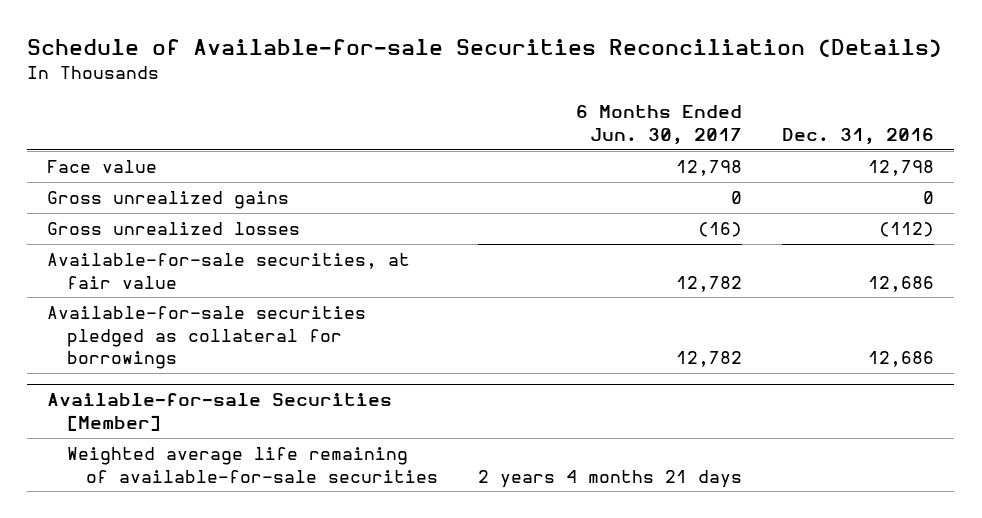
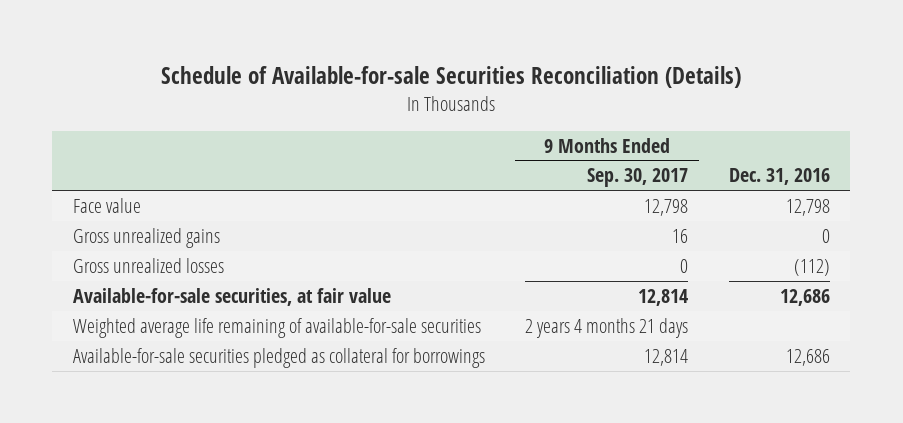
- | 6 Months Ended Jun. 30, 2017 | Dec. 31, 2016
+ | 9 Months Ended Sep. 30, 2017 | Dec. 31, 2016
- Available-for-sale Securities [Member]
moved down: Available-for-sale securities pledged as collateral for borrowings | 12,814 | 12,686

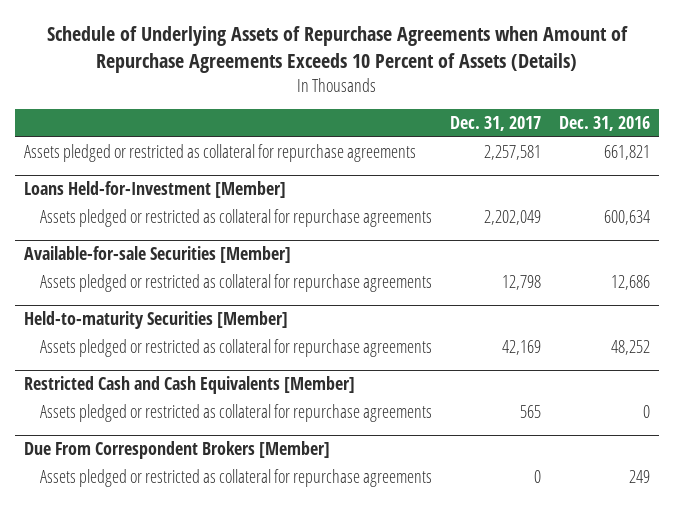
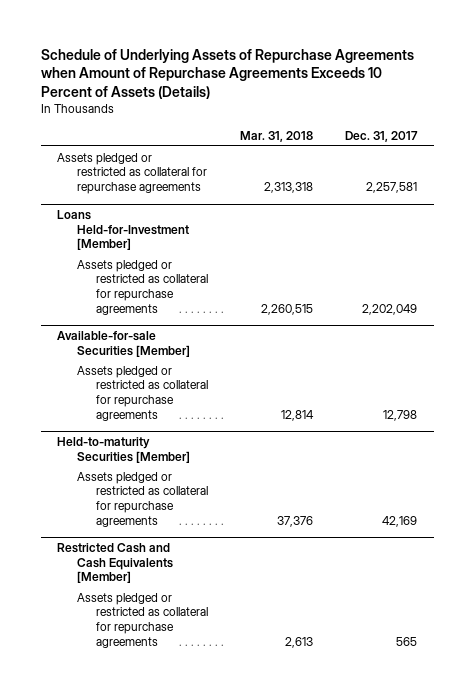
- | Dec. 31, 2017 | Dec. 31, 2016
+ | Mar. 31, 2018 | Dec. 31, 2017
- Due From Correspondent Brokers [Member]
- Assets pledged or restricted as collateral for repurchase agreements | 0 | 249

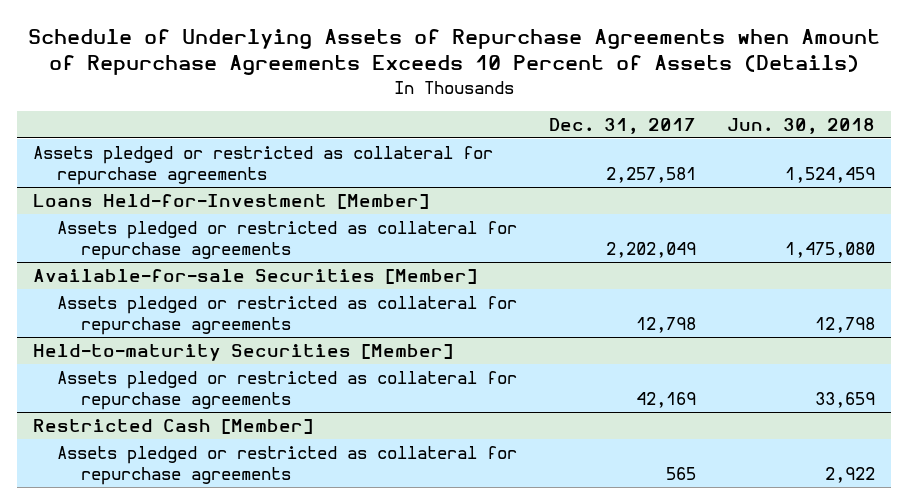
- | Mar. 31, 2018 | Dec. 31, 2017
+ | Dec. 31, 2017 | Jun. 30, 2018
- Restricted Cash and Cash Equivalents [Member]
+ Restricted Cash [Member]

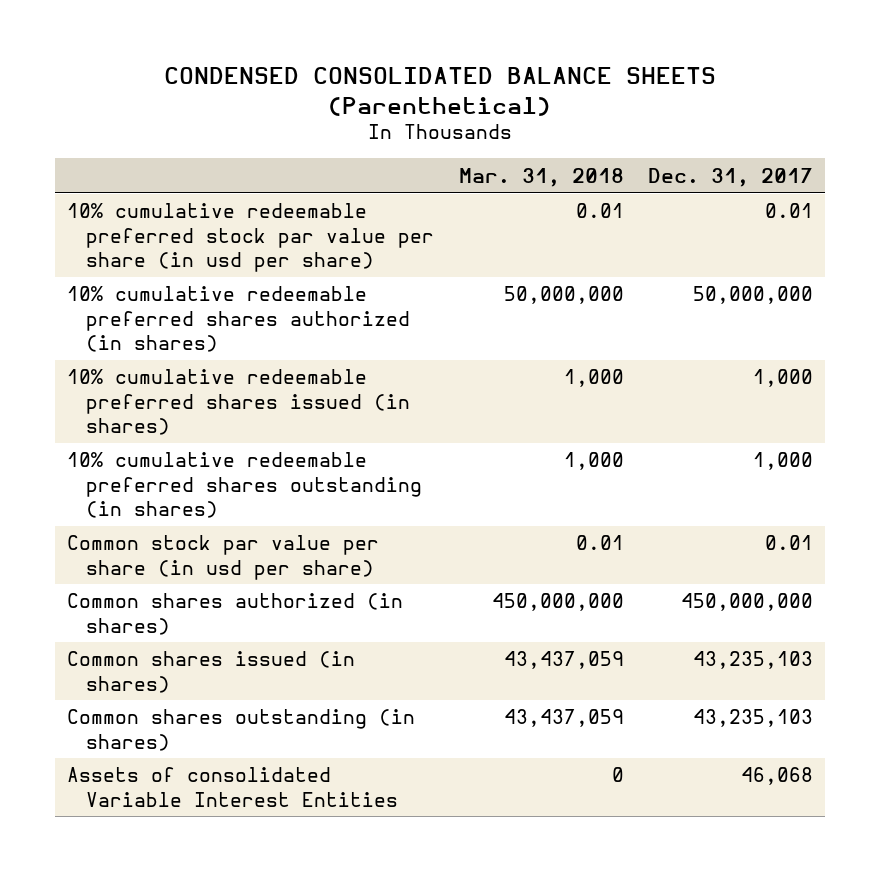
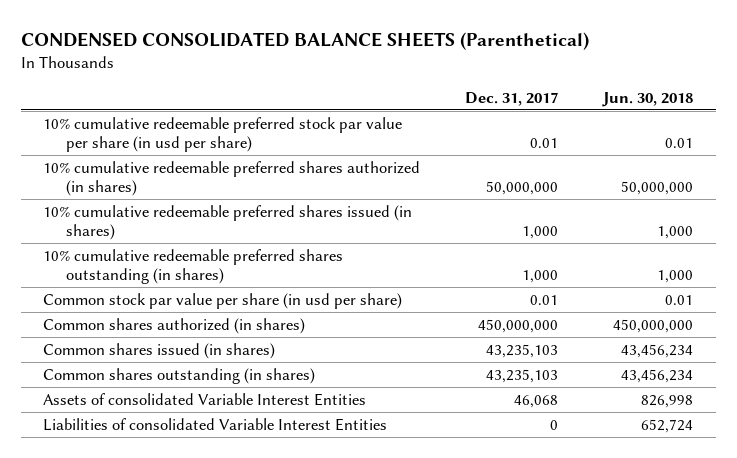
- | Mar. 31, 2018 | Dec. 31, 2017
+ | Dec. 31, 2017 | Jun. 30, 2018
+ Liabilities of consolidated Variable Interest Entities | 0 | 652,724

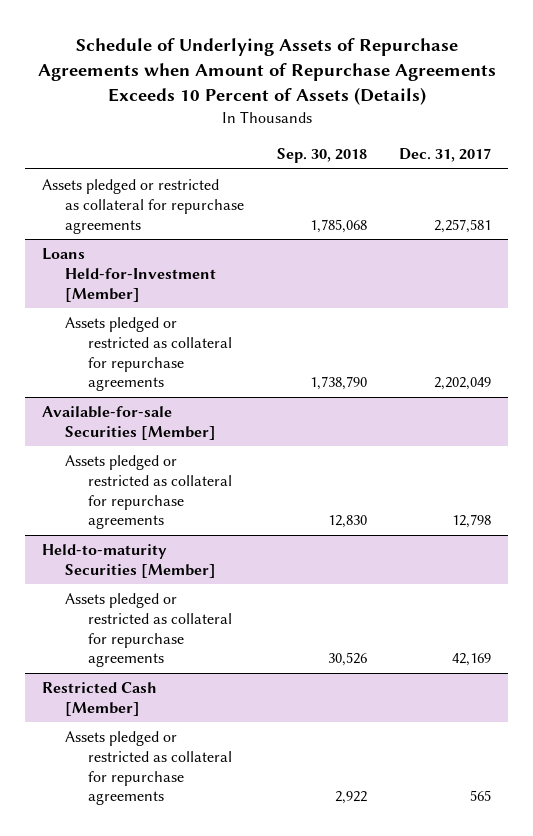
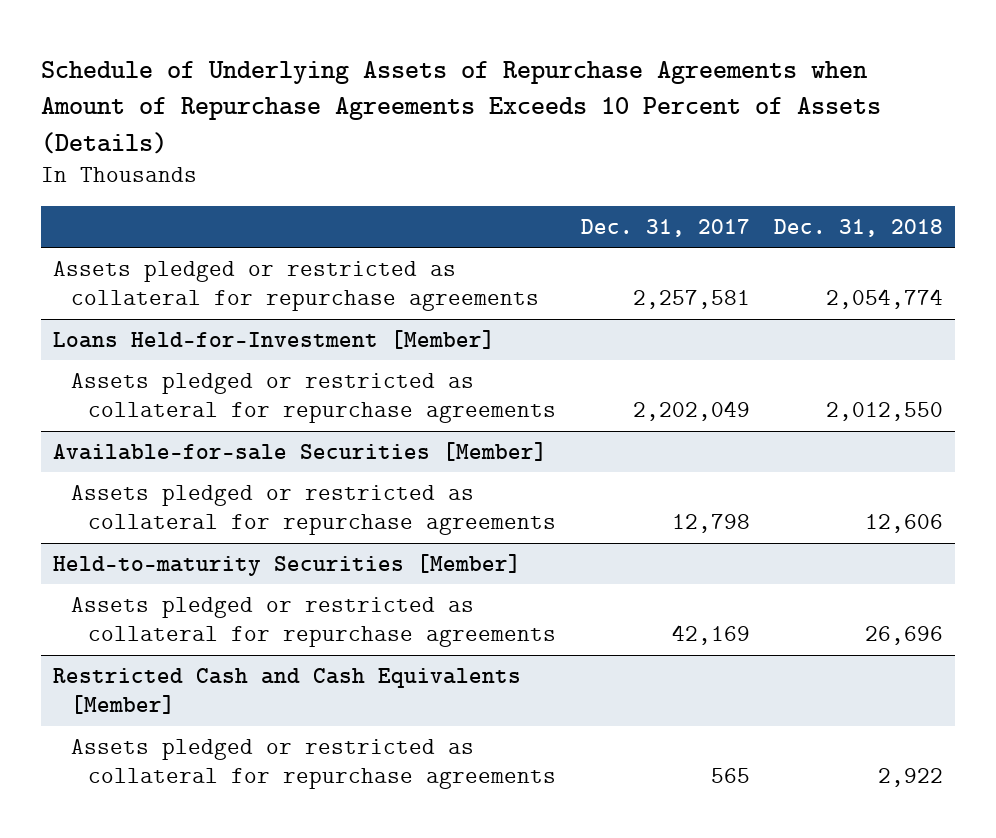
- | Sep. 30, 2018 | Dec. 31, 2017
+ | Dec. 31, 2017 | Dec. 31, 2018
- Restricted Cash [Member]
+ Restricted Cash and Cash Equivalents [Member]

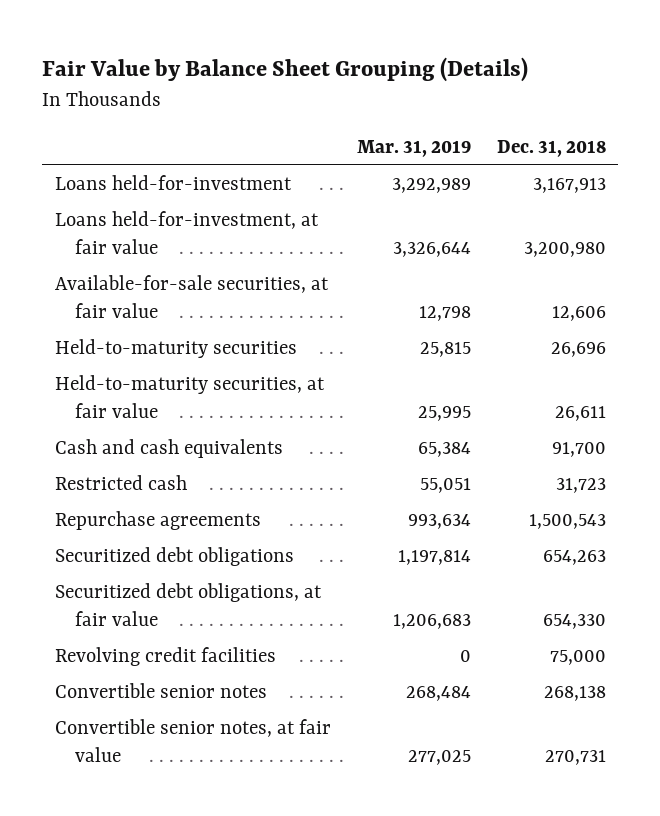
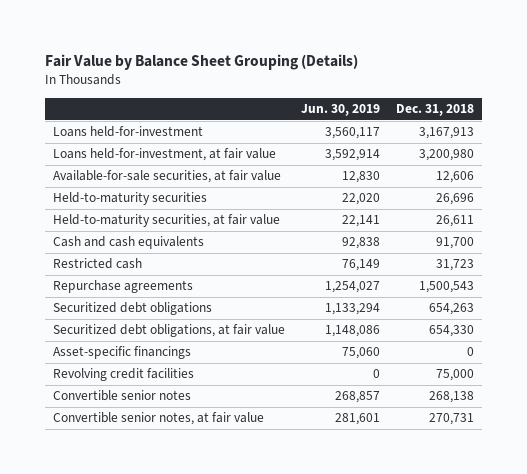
- | Mar. 31, 2019 | Dec. 31, 2018
+ | Jun. 30, 2019 | Dec. 31, 2018
+ Asset-specific financings | 75,060 | 0

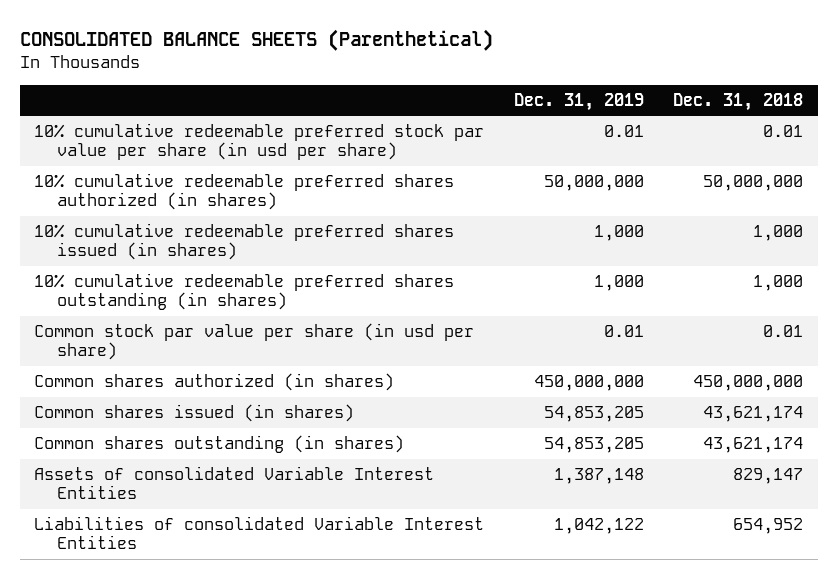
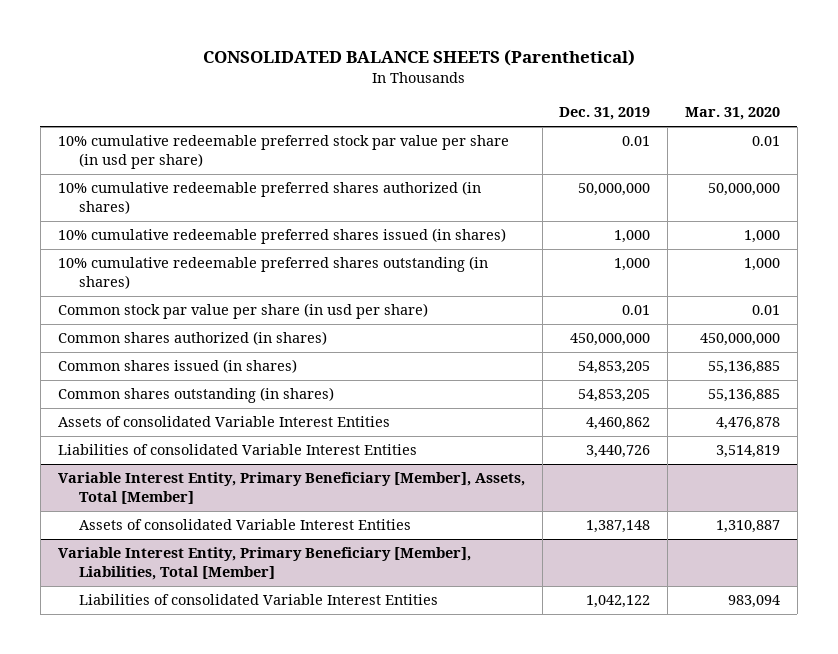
- | Dec. 31, 2019 | Dec. 31, 2018
+ | Dec. 31, 2019 | Mar. 31, 2020
+ Assets of consolidated Variable Interest Entities | 4,460,862 | 4,476,878
+ Liabilities of consolidated Variable Interest Entities | 3,440,726 | 3,514,819
+ Variable Interest Entity, Primary Beneficiary [Member], Assets, Total [Member]
+ Variable Interest Entity, Primary Beneficiary [Member], Liabilities, Total [Member]

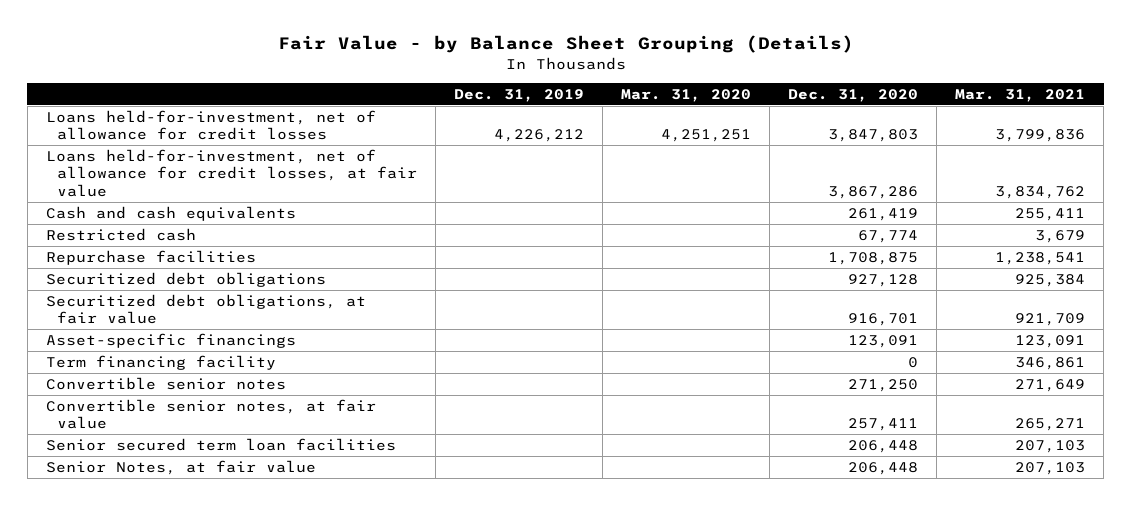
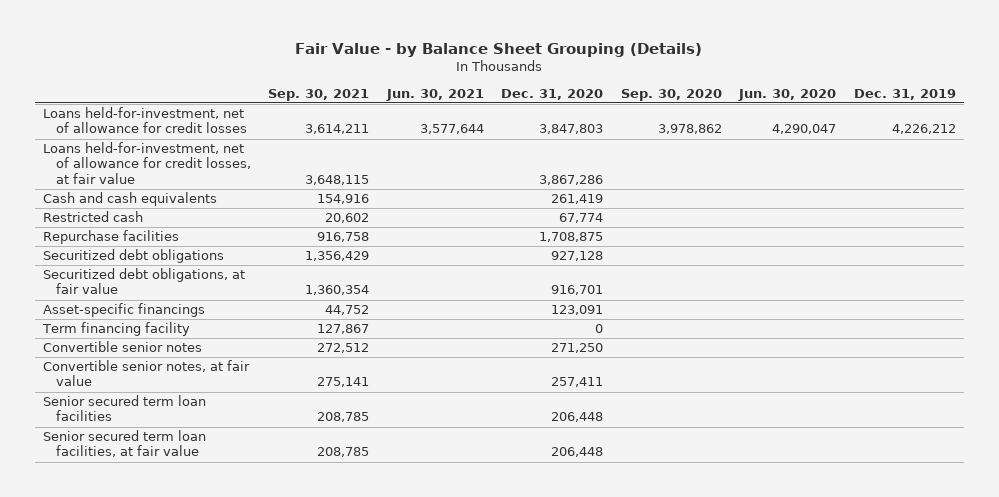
- | Dec. 31, 2019 | Mar. 31, 2020 | Dec. 31, 2020 | Mar. 31, 2021
+ | Sep. 30, 2021 | Jun. 30, 2021 | Dec. 31, 2020 | Sep. 30, 2020 | Jun. 30, 2020 | Dec. 31, 2019
- Senior Notes, at fair value | | | 206,448 | 207,103
+ Senior secured term loan facilities, at fair value | 208,785 | | 206,448 | | |

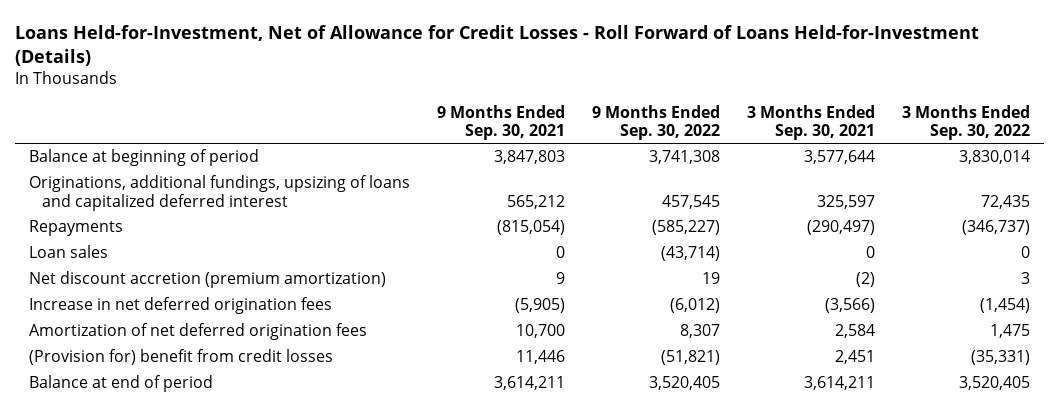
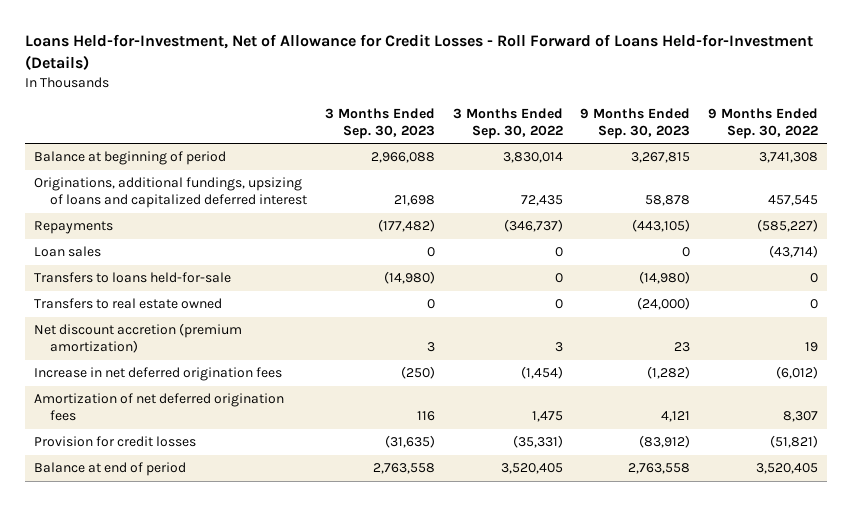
- | 9 Months Ended Sep. 30, 2021 | 9 Months Ended Sep. 30, 2022 | 3 Months Ended Sep. 30, 2021 | 3 Months Ended Sep. 30, 2022
+ | 3 Months Ended Sep. 30, 2023 | 3 Months Ended Sep. 30, 2022 | 9 Months Ended Sep. 30, 2023 | 9 Months Ended Sep. 30, 2022
+ Transfers to loans held-for-sale | (14,980) | 0 | (14,980) | 0
+ Transfers to real estate owned | 0 | 0 | (24,000) | 0
- (Provision for) benefit from credit losses | 11,446 | (51,821) | 2,451 | (35,331)
+ Provision for credit losses | (31,635) | (35,331) | (83,912) | (51,821)

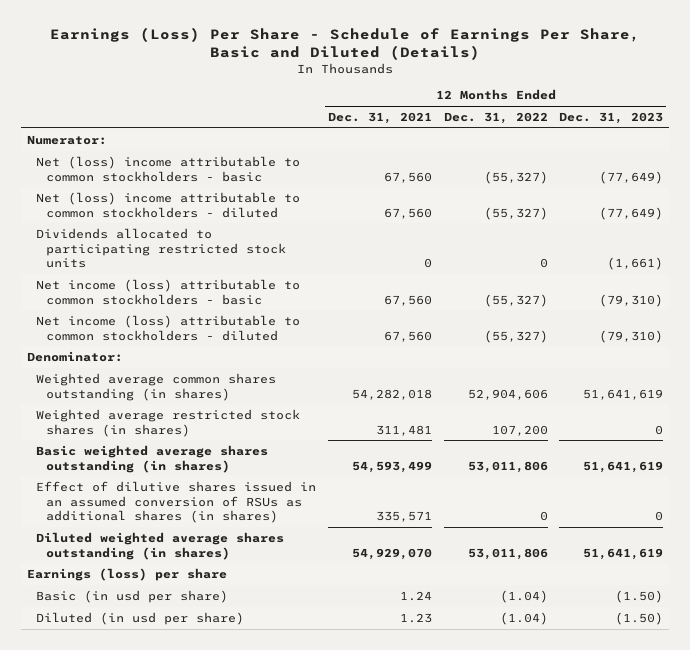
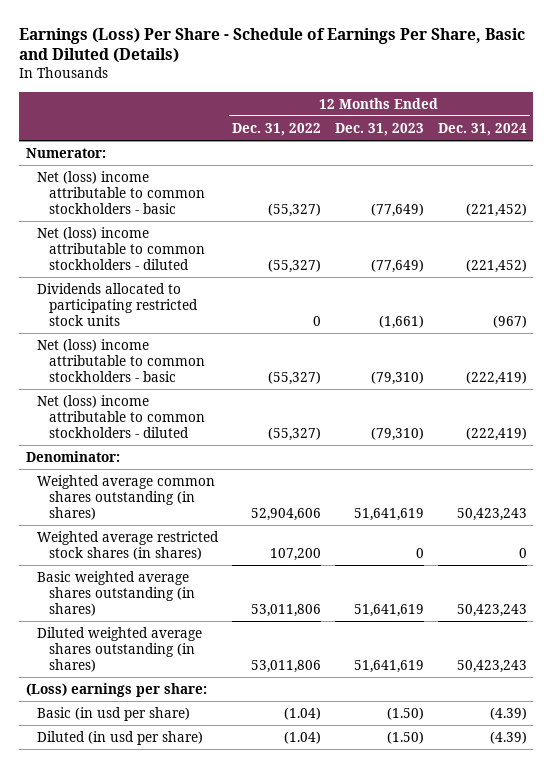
- | 12 Months Ended Dec. 31, 2021 | 12 Months Ended Dec. 31, 2022 | 12 Months Ended Dec. 31, 2023
+ | 12 Months Ended Dec. 31, 2022 | 12 Months Ended Dec. 31, 2023 | 12 Months Ended Dec. 31, 2024
- Net income (loss) attributable to common stockholders - basic | 67,560 | (55,327) | (79,310)
- Net income (loss) attributable to common stockholders - diluted | 67,560 | (55,327) | (79,310)
+ Net (loss) income attributable to common stockholders - basic | (55,327) | (79,310) | (222,419)
+ Net (loss) income attributable to common stockholders - diluted | (55,327) | (79,310) | (222,419)
- Effect of dilutive shares issued in an assumed conversion of RSUs as additional shares (in shares) | 335,571 | 0 | 0
- Earnings (loss) per share
+ (Loss) earnings per share:

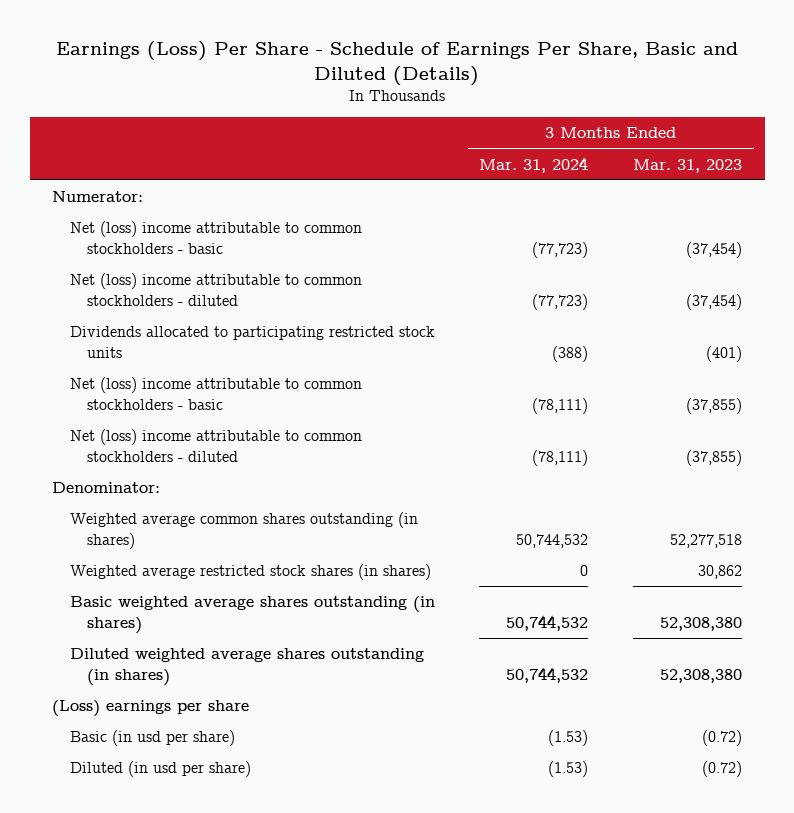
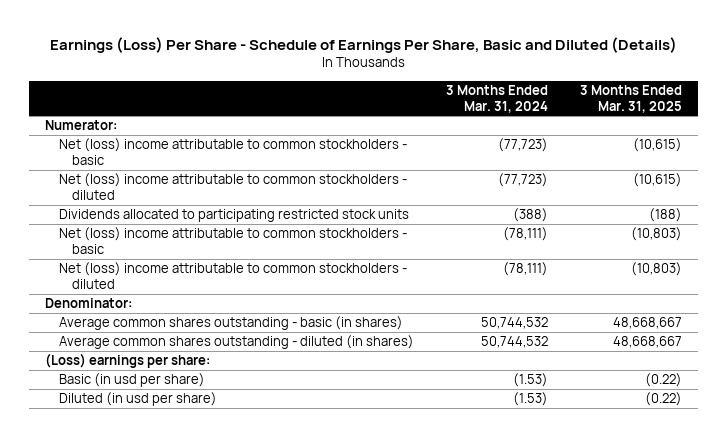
- | 3 Months Ended Mar. 31, 2024 | 3 Months Ended Mar. 31, 2023
+ | 3 Months Ended Mar. 31, 2024 | 3 Months Ended Mar. 31, 2025
- Weighted average common shares outstanding (in shares) | 50,744,532 | 52,277,518
- Weighted average restricted stock shares (in shares) | 0 | 30,862
- Basic weighted average shares outstanding (in shares) | 50,744,532 | 52,308,380
- Diluted weighted average shares outstanding (in shares) | 50,744,532 | 52,308,380
- (Loss) earnings per share
+ Average common shares outstanding - basic (in shares) | 50,744,532 | 48,668,667
+ Average common shares outstanding - diluted (in shares) | 50,744,532 | 48,668,667
+ (Loss) earnings per share:

